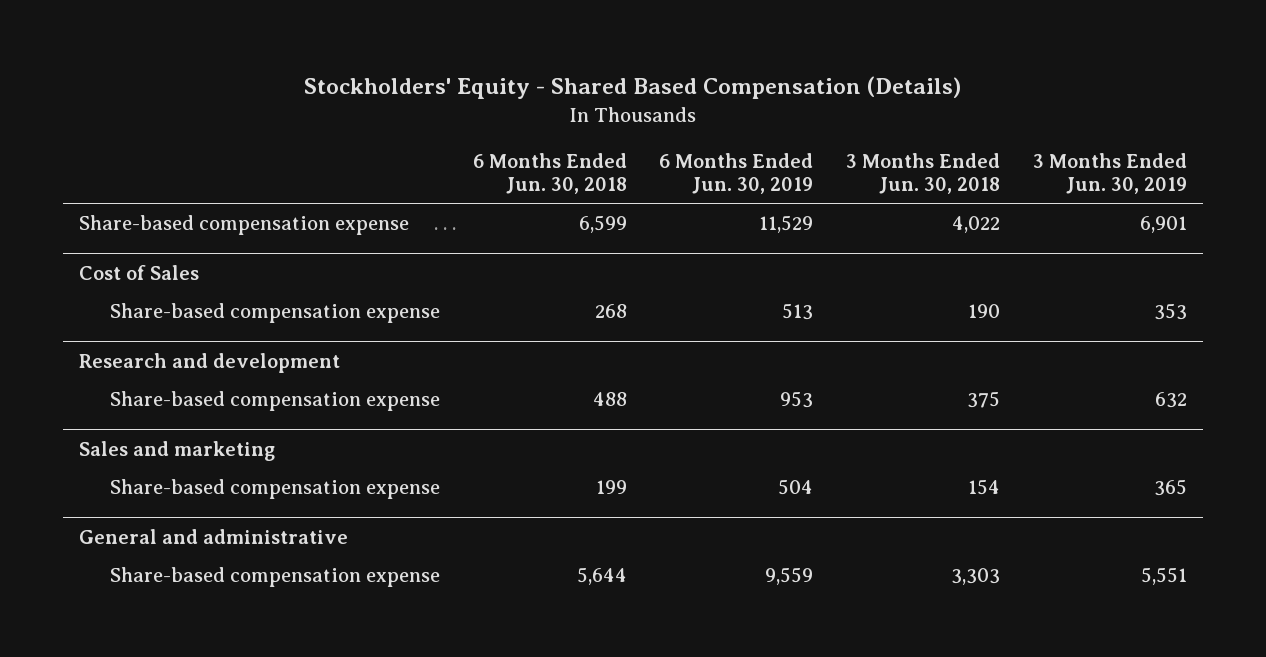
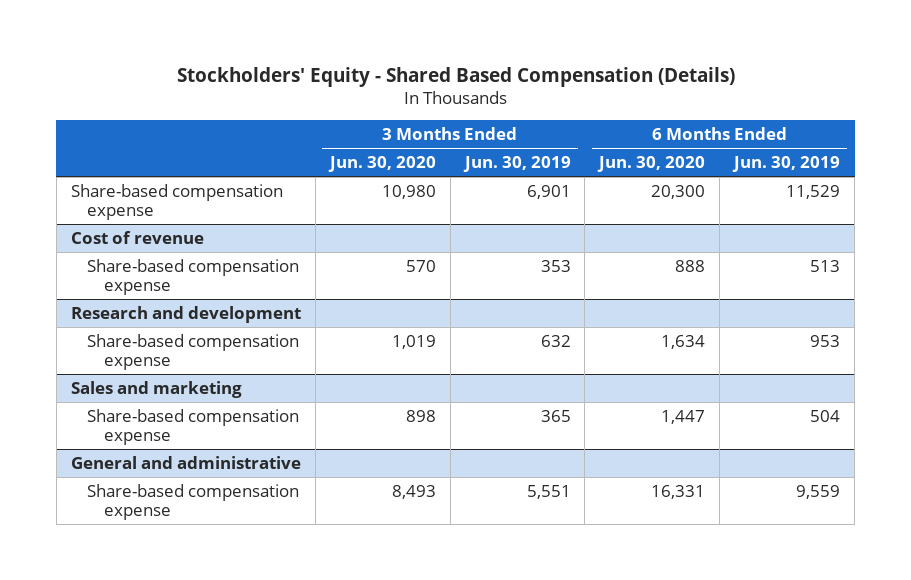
- | 6 Months Ended Jun. 30, 2018 | 6 Months Ended Jun. 30, 2019 | 3 Months Ended Jun. 30, 2018 | 3 Months Ended Jun. 30, 2019
+ | 3 Months Ended Jun. 30, 2020 | 3 Months Ended Jun. 30, 2019 | 6 Months Ended Jun. 30, 2020 | 6 Months Ended Jun. 30, 2019
- Cost of Sales
+ Cost of revenue

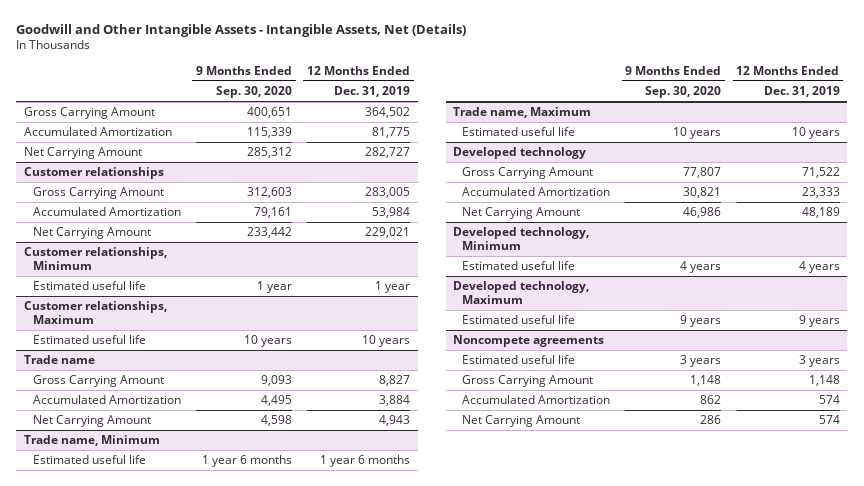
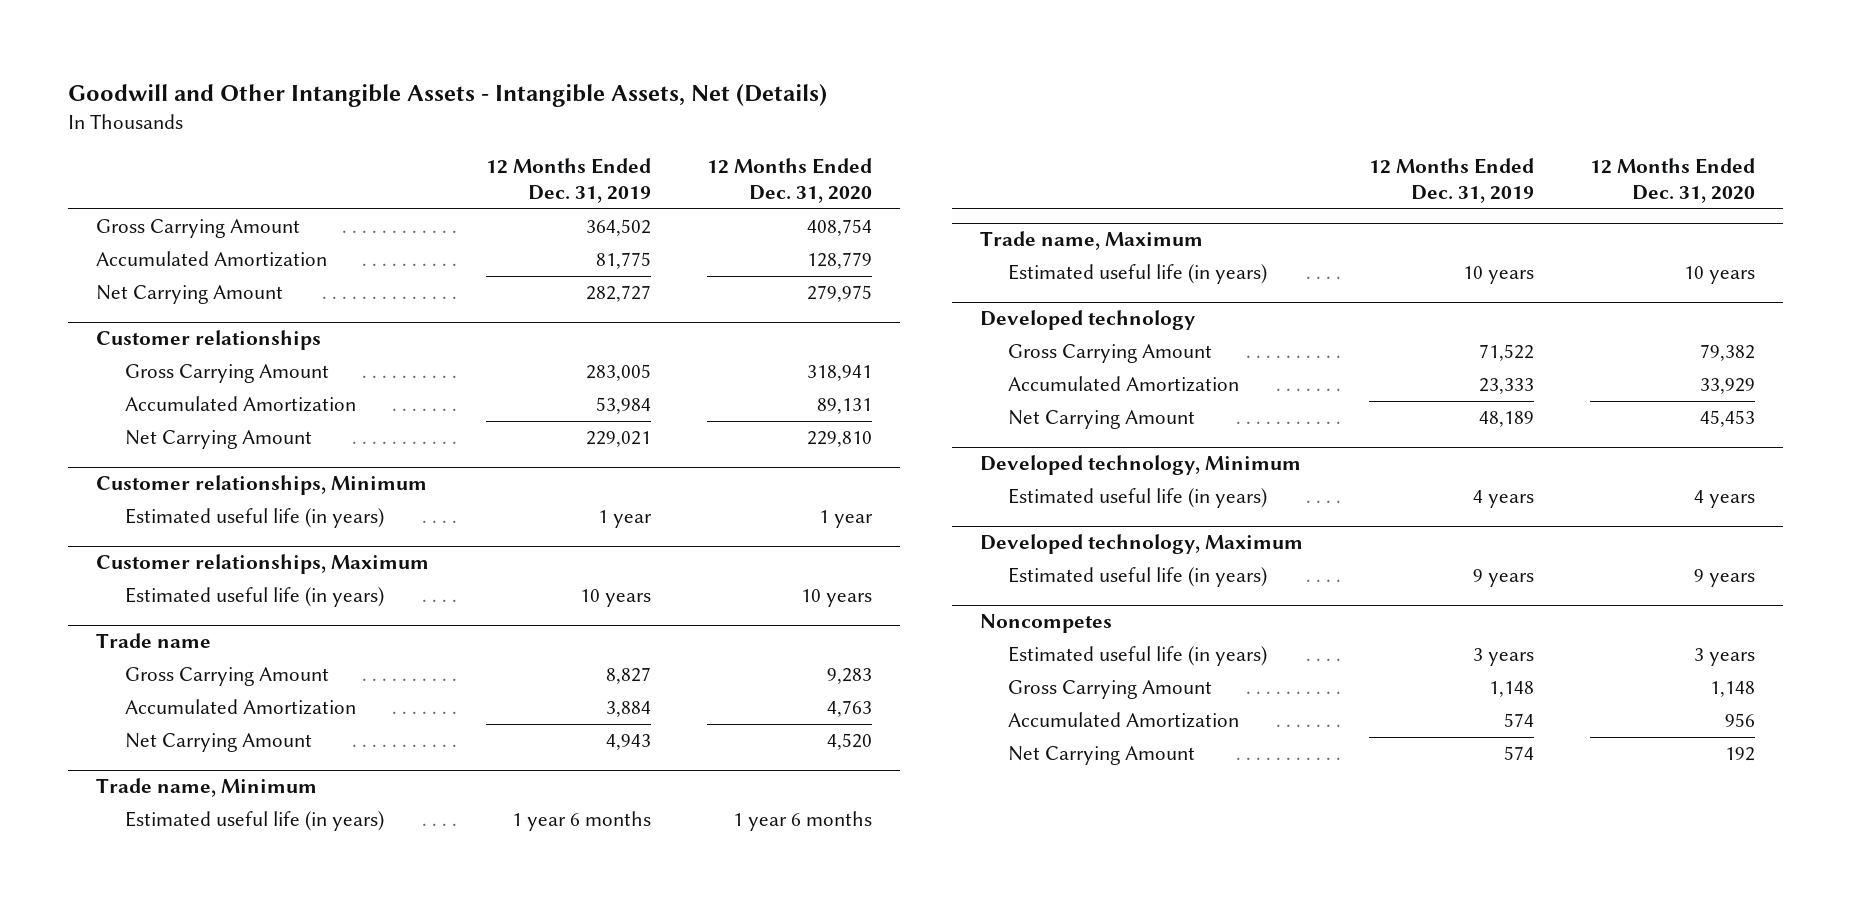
- | 9 Months Ended Sep. 30, 2020 | 12 Months Ended Dec. 31, 2019
+ | 12 Months Ended Dec. 31, 2019 | 12 Months Ended Dec. 31, 2020
@ Customer relationships, Minimum
- Estimated useful life | 1 year | 1 year
+ Estimated useful life (in years) | 1 year | 1 year
@ Customer relationships, Maximum
- Estimated useful life | 10 years | 10 years
+ Estimated useful life (in years) | 10 years | 10 years
@ Trade name, Minimum
- Estimated useful life | 1 year 6 months | 1 year 6 months
+ Estimated useful life (in years) | 1 year 6 months | 1 year 6 months
@ Trade name, Maximum
- Estimated useful life | 10 years | 10 years
+ Estimated useful life (in years) | 10 years | 10 years
@ Developed technology, Minimum
- Estimated useful life | 4 years | 4 years
+ Estimated useful life (in years) | 4 years | 4 years
@ Developed technology, Maximum
- Estimated useful life | 9 years | 9 years
- Noncompete agreements
- Estimated useful life | 3 years | 3 years
@ Developed technology, Maximum
+ Estimated useful life (in years) | 9 years | 9 years
+ Noncompetes
+ Estimated useful life (in years) | 3 years | 3 years

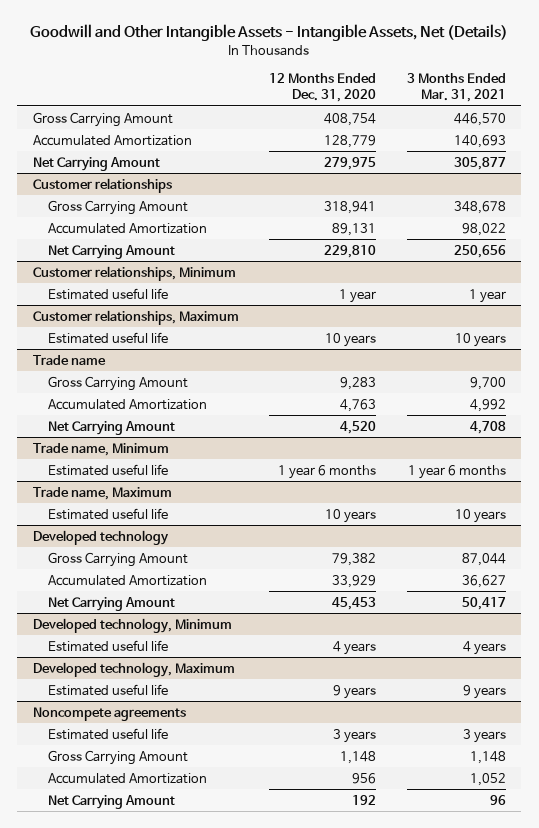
- | 12 Months Ended Dec. 31, 2019 | 12 Months Ended Dec. 31, 2020
+ | 12 Months Ended Dec. 31, 2020 | 3 Months Ended Mar. 31, 2021
@ Customer relationships, Minimum
- Estimated useful life (in years) | 1 year | 1 year
+ Estimated useful life | 1 year | 1 year
@ Customer relationships, Maximum
- Estimated useful life (in years) | 10 years | 10 years
+ Estimated useful life | 10 years | 10 years
@ Trade name, Minimum
- Estimated useful life (in years) | 1 year 6 months | 1 year 6 months
+ Estimated useful life | 1 year 6 months | 1 year 6 months
@ Trade name, Maximum
- Estimated useful life (in years) | 10 years | 10 years
+ Estimated useful life | 10 years | 10 years
@ Developed technology, Minimum
- Estimated useful life (in years) | 4 years | 4 years
+ Estimated useful life | 4 years | 4 years
@ Developed technology, Maximum
- Estimated useful life (in years) | 9 years | 9 years
- Noncompetes
- Estimated useful life (in years) | 3 years | 3 years
@ Developed technology, Maximum
+ Estimated useful life | 9 years | 9 years
+ Noncompete agreements
+ Estimated useful life | 3 years | 3 years

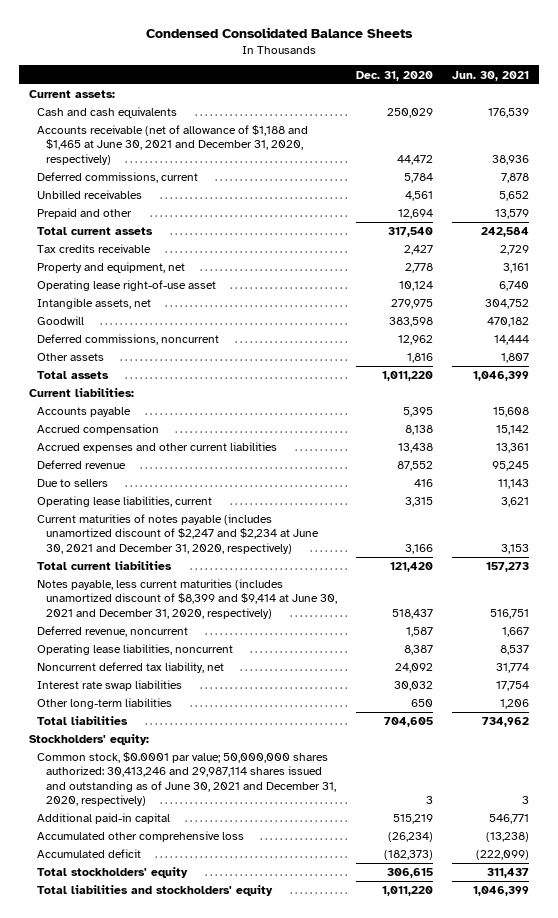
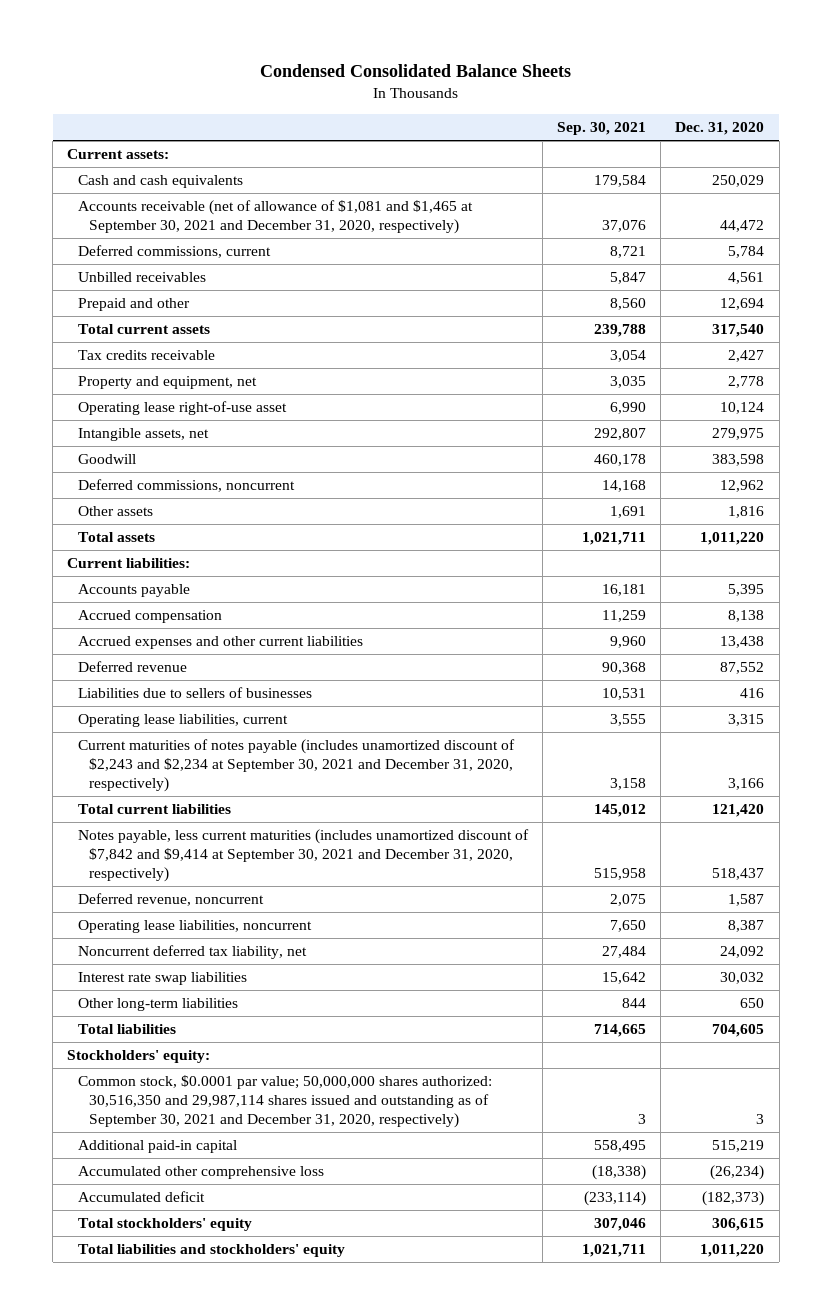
- | Dec. 31, 2020 | Jun. 30, 2021
+ | Sep. 30, 2021 | Dec. 31, 2020
- Accounts receivable (net of allowance of $1,188 and $1,465 at June 30, 2021 and December 31, 2020, respectively) | 44,472 | 38,936
+ Accounts receivable (net of allowance of $1,081 and $1,465 at September 30, 2021 and December 31, 2020, respectively) | 37,076 | 44,472
- Due to sellers | 416 | 11,143
+ Liabilities due to sellers of businesses | 10,531 | 416
- Current maturities of notes payable (includes unamortized discount of $2,247 and $2,234 at June 30, 2021 and December 31, 2020, respectively) | 3,166 | 3,153
+ Current maturities of notes payable (includes unamortized discount of $2,243 and $2,234 at September 30, 2021 and December 31, 2020, respectively) | 3,158 | 3,166
- Notes payable, less current maturities (includes unamortized discount of $8,399 and $9,414 at June 30, 2021 and December 31, 2020, respectively) | 518,437 | 516,751
+ Notes payable, less current maturities (includes unamortized discount of $7,842 and $9,414 at September 30, 2021 and December 31, 2020, respectively) | 515,958 | 518,437
- Common stock, $0.0001 par value; 50,000,000 shares authorized: 30,413,246 and 29,987,114 shares issued and outstanding as of June 30, 2021 and December 31, 2020, respectively) | 3 | 3
+ Common stock, $0.0001 par value; 50,000,000 shares authorized: 30,516,350 and 29,987,114 shares issued and outstanding as of September 30, 2021 and December 31, 2020, respectively) | 3 | 3

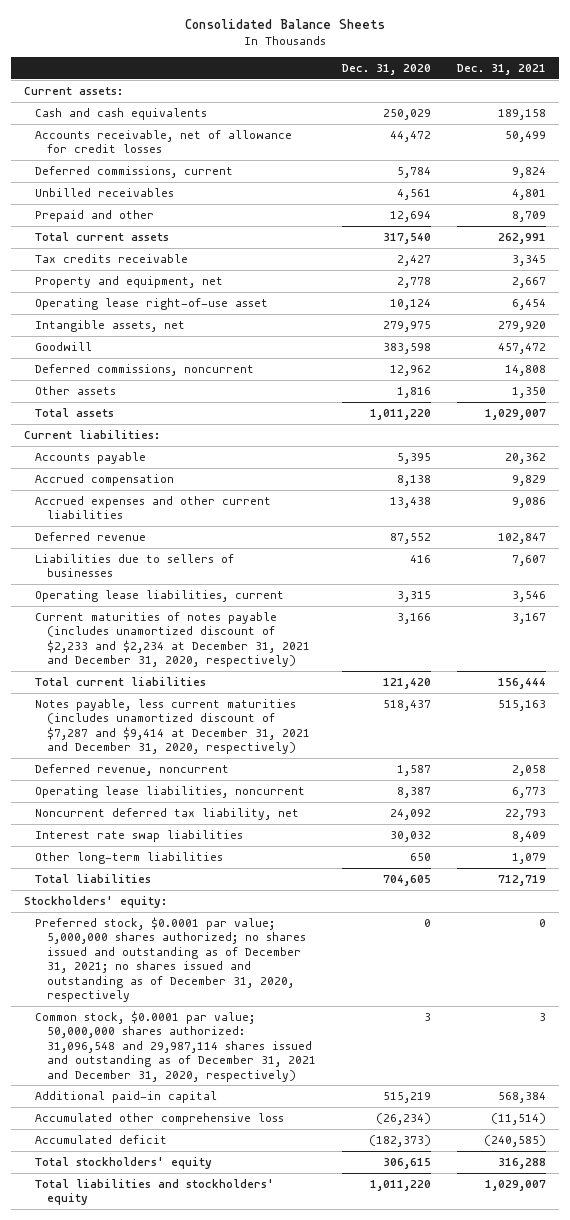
- Condensed Consolidated Balance Sheets
+ Consolidated Balance Sheets
- | Sep. 30, 2021 | Dec. 31, 2020
+ | Dec. 31, 2020 | Dec. 31, 2021
- Accounts receivable (net of allowance of $1,081 and $1,465 at September 30, 2021 and December 31, 2020, respectively) | 37,076 | 44,472
+ Accounts receivable, net of allowance for credit losses | 44,472 | 50,499
- Current maturities of notes payable (includes unamortized discount of $2,243 and $2,234 at September 30, 2021 and December 31, 2020, respectively) | 3,158 | 3,166
+ Current maturities of notes payable (includes unamortized discount of $2,233 and $2,234 at December 31, 2021 and December 31, 2020, respectively) | 3,166 | 3,167
- Notes payable, less current maturities (includes unamortized discount of $7,842 and $9,414 at September 30, 2021 and December 31, 2020, respectively) | 515,958 | 518,437
+ Notes payable, less current maturities (includes unamortized discount of $7,287 and $9,414 at December 31, 2021 and December 31, 2020, respectively) | 518,437 | 515,163
- Common stock, $0.0001 par value; 50,000,000 shares authorized: 30,516,350 and 29,987,114 shares issued and outstanding as of September 30, 2021 and December 31, 2020, respectively) | 3 | 3
+ Preferred stock, $0.0001 par value; 5,000,000 shares authorized; no shares issued and outstanding as of December 31, 2021; no shares issued and outstanding as of December 31, 2020, respectively | 0 | 0
+ Common stock, $0.0001 par value; 50,000,000 shares authorized: 31,096,548 and 29,987,114 shares issued and outstanding as of December 31, 2021 and December 31, 2020, respectively) | 3 | 3

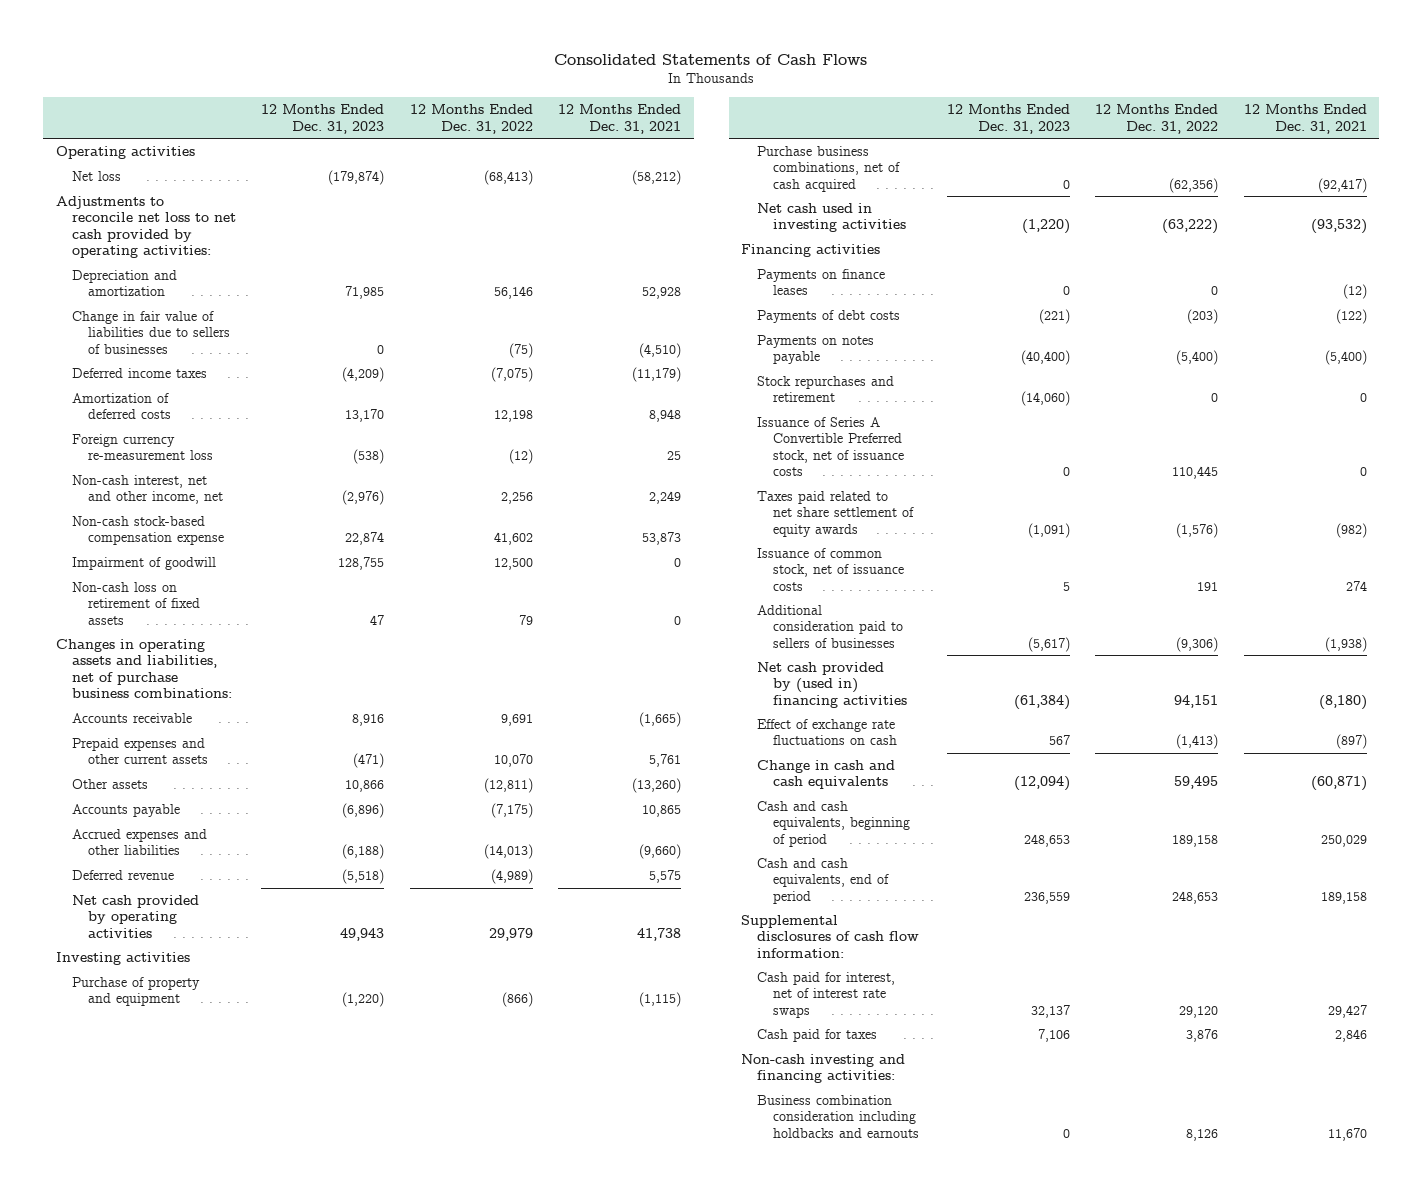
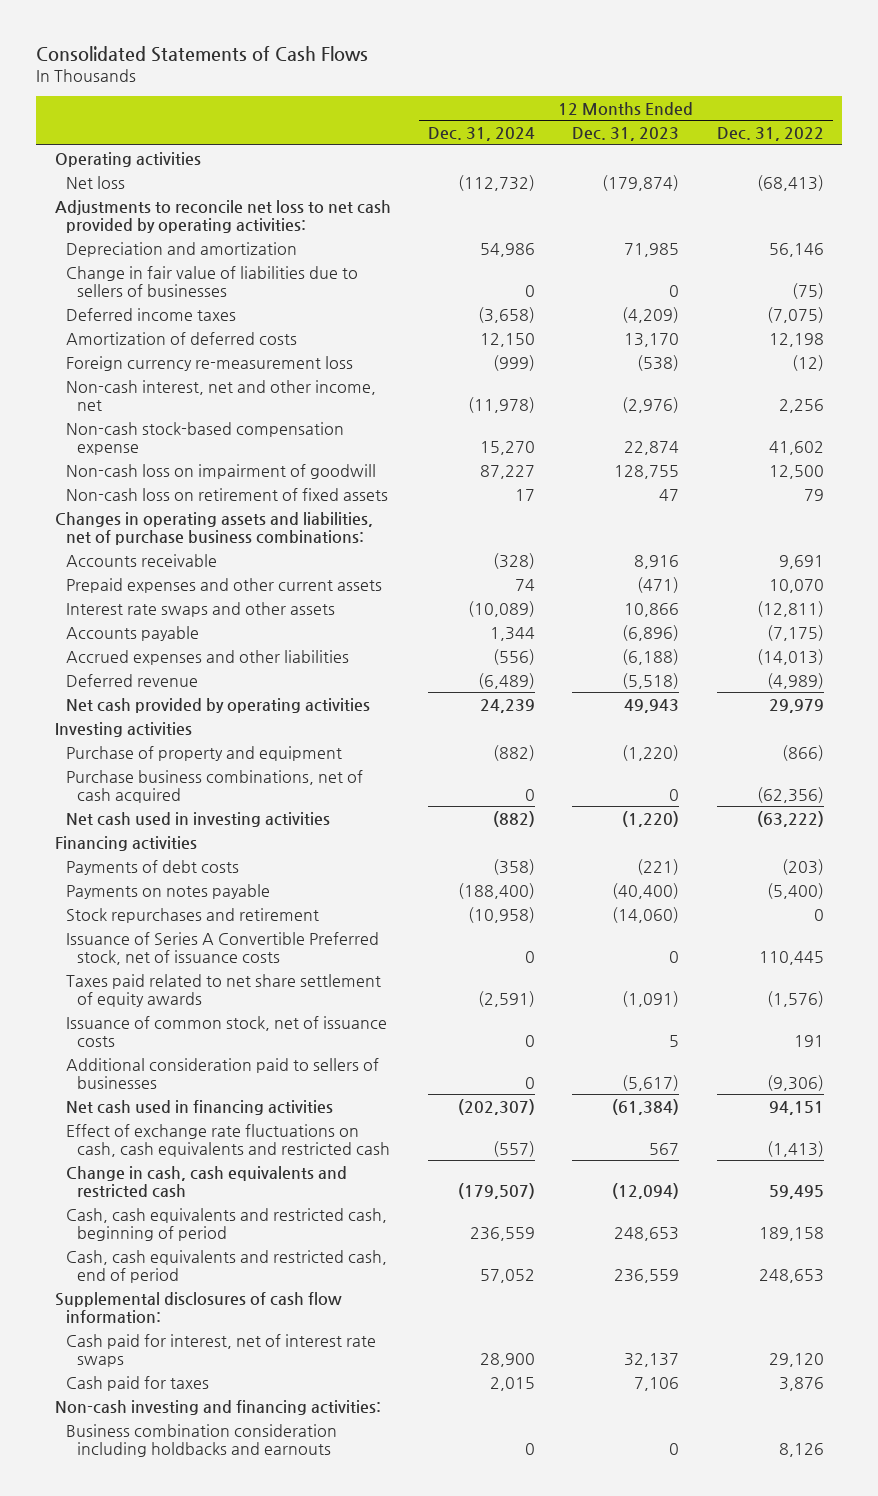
- | 12 Months Ended Dec. 31, 2023 | 12 Months Ended Dec. 31, 2022 | 12 Months Ended Dec. 31, 2021
+ | 12 Months Ended Dec. 31, 2024 | 12 Months Ended Dec. 31, 2023 | 12 Months Ended Dec. 31, 2022
- Impairment of goodwill | 128,755 | 12,500 | 0
+ Non-cash loss on impairment of goodwill | 87,227 | 128,755 | 12,500
- Other assets | 10,866 | (12,811) | (13,260)
+ Interest rate swaps and other assets | (10,089) | 10,866 | (12,811)
- Payments on finance leases | 0 | 0 | (12)
- Net cash provided by (used in) financing activities | (61,384) | 94,151 | (8,180)
- Effect of exchange rate fluctuations on cash | 567 | (1,413) | (897)
- Change in cash and cash equivalents | (12,094) | 59,495 | (60,871)
- Cash and cash equivalents, beginning of period | 248,653 | 189,158 | 250,029
- Cash and cash equivalents, end of period | 236,559 | 248,653 | 189,158
+ Net cash used in financing activities | (202,307) | (61,384) | 94,151
+ Effect of exchange rate fluctuations on cash, cash equivalents and restricted cash | (557) | 567 | (1,413)
+ Change in cash, cash equivalents and restricted cash | (179,507) | (12,094) | 59,495
+ Cash, cash equivalents and restricted cash, beginning of period | 236,559 | 248,653 | 189,158
+ Cash, cash equivalents and restricted cash, end of period | 57,052 | 236,559 | 248,653

